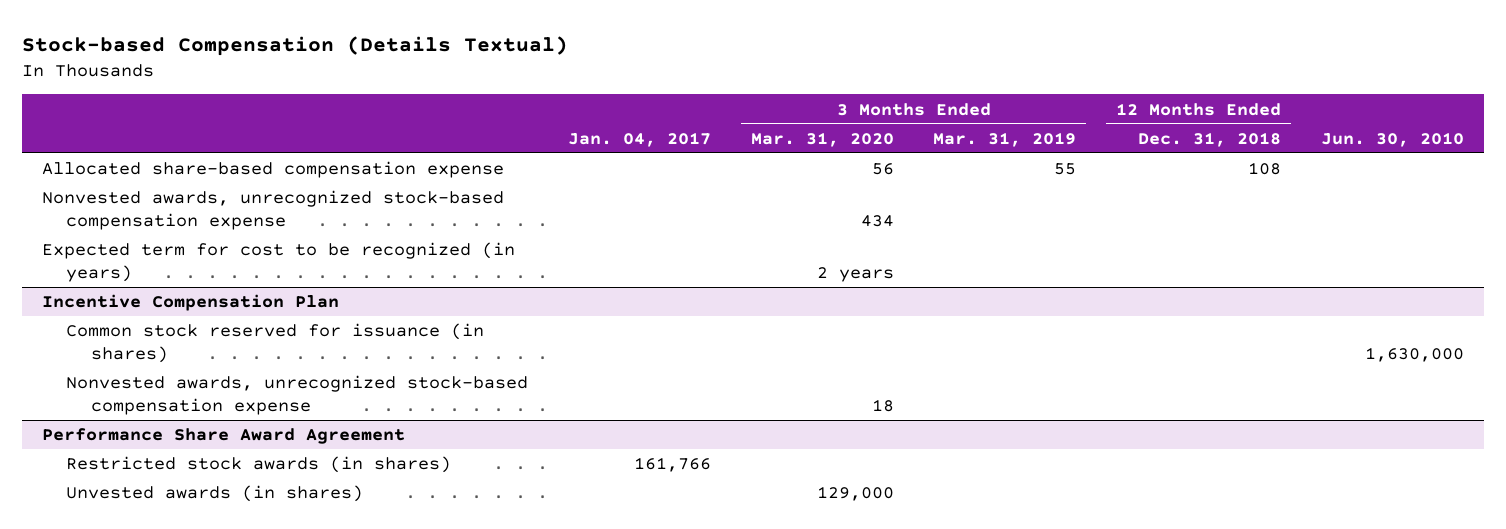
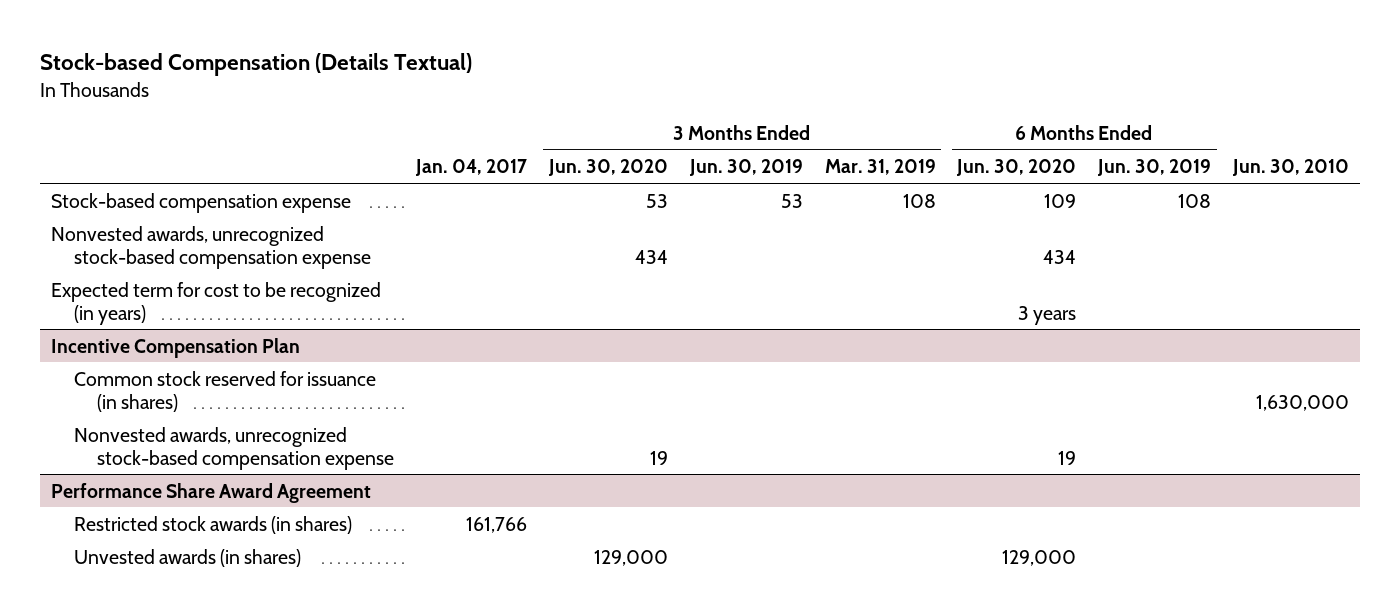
- | Jan. 04, 2017 | 3 Months Ended Mar. 31, 2020 | 3 Months Ended Mar. 31, 2019 | 12 Months Ended Dec. 31, 2018 | Jun. 30, 2010
+ | Jan. 04, 2017 | 3 Months Ended Jun. 30, 2020 | 3 Months Ended Jun. 30, 2019 | 3 Months Ended Mar. 31, 2019 | 6 Months Ended Jun. 30, 2020 | 6 Months Ended Jun. 30, 2019 | Jun. 30, 2010
- Allocated share-based compensation expense | | 56 | 55 | 108 |
+ Stock-based compensation expense | | 53 | 53 | 108 | 109 | 108 |

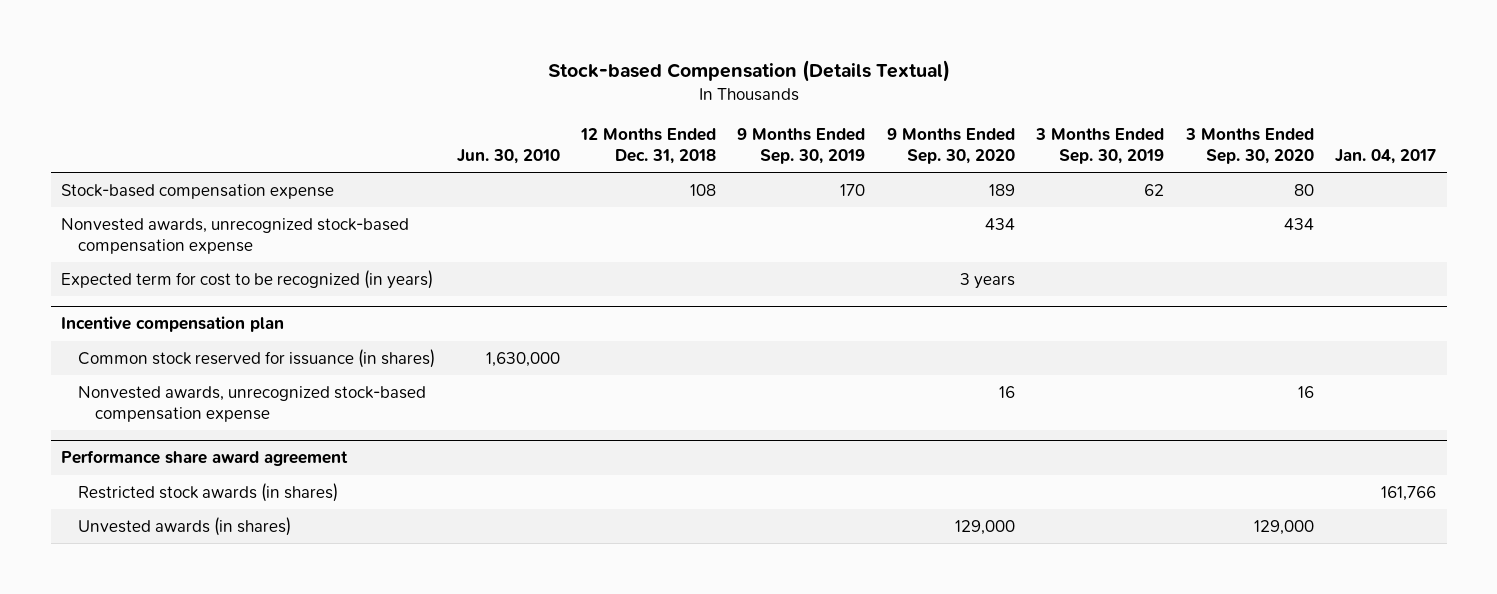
- | Jan. 04, 2017 | 3 Months Ended Jun. 30, 2020 | 3 Months Ended Jun. 30, 2019 | 3 Months Ended Mar. 31, 2019 | 6 Months Ended Jun. 30, 2020 | 6 Months Ended Jun. 30, 2019 | Jun. 30, 2010
+ | Jun. 30, 2010 | 12 Months Ended Dec. 31, 2018 | 9 Months Ended Sep. 30, 2019 | 9 Months Ended Sep. 30, 2020 | 3 Months Ended Sep. 30, 2019 | 3 Months Ended Sep. 30, 2020 | Jan. 04, 2017
- Incentive Compensation Plan
+ Incentive compensation plan
- Performance Share Award Agreement
+ Performance share award agreement

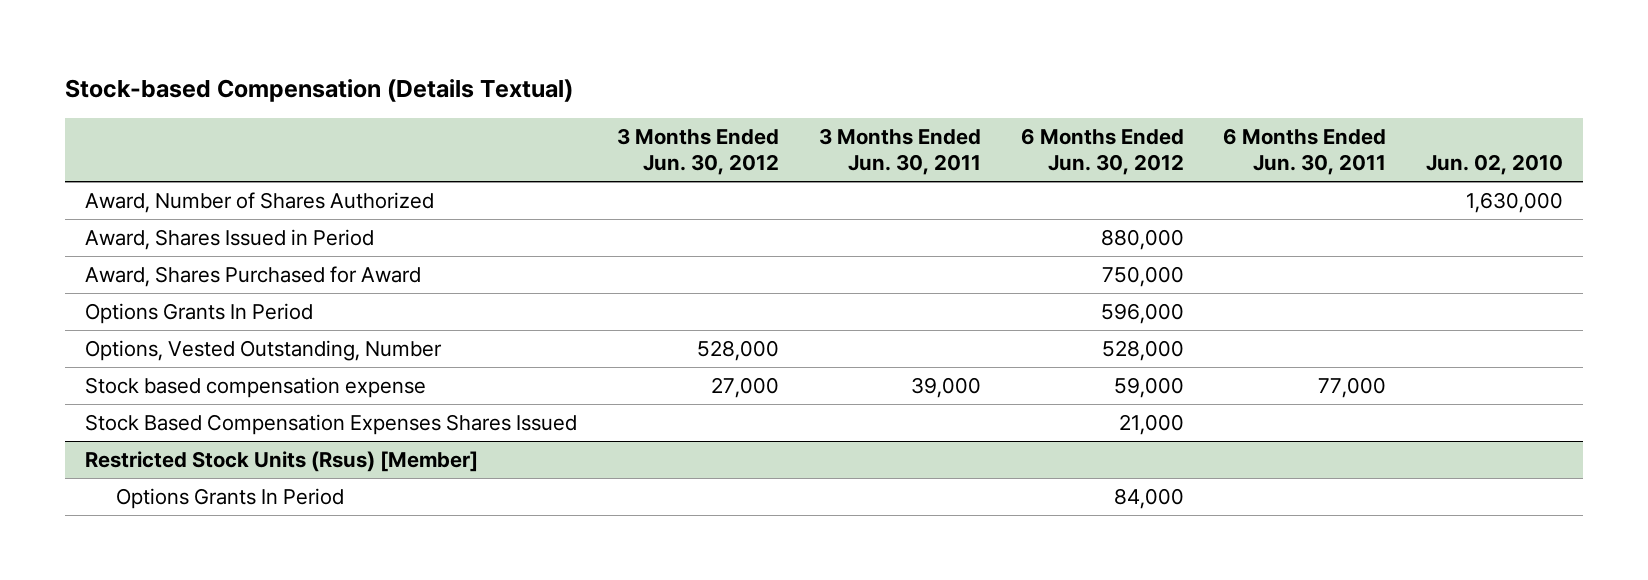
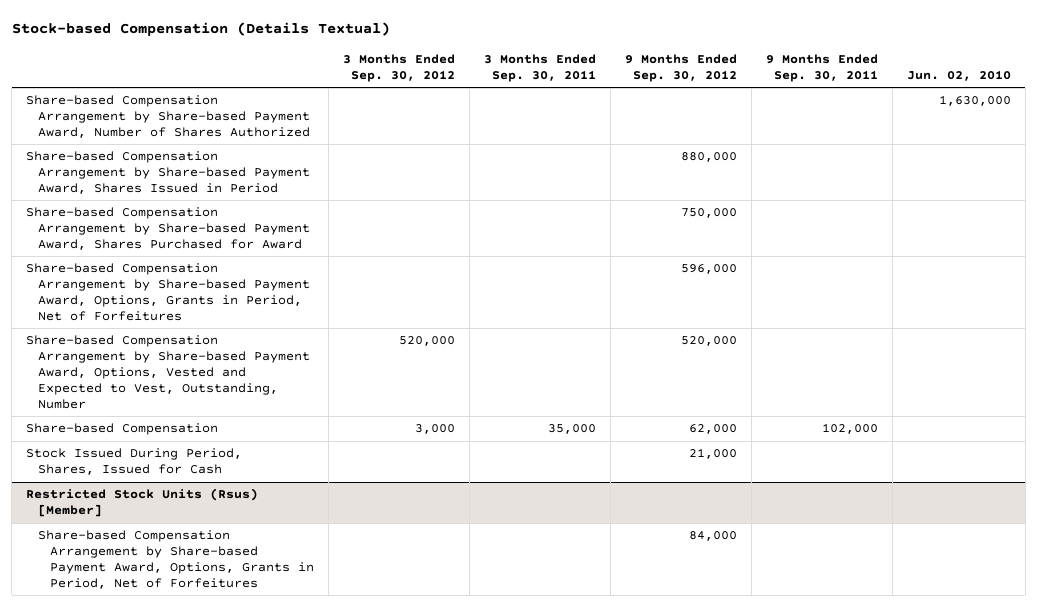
- | 3 Months Ended Jun. 30, 2012 | 3 Months Ended Jun. 30, 2011 | 6 Months Ended Jun. 30, 2012 | 6 Months Ended Jun. 30, 2011 | Jun. 02, 2010
+ | 3 Months Ended Sep. 30, 2012 | 3 Months Ended Sep. 30, 2011 | 9 Months Ended Sep. 30, 2012 | 9 Months Ended Sep. 30, 2011 | Jun. 02, 2010
- Award, Number of Shares Authorized | | | | | 1,630,000
- Award, Shares Issued in Period | | | 880,000 | |
- Award, Shares Purchased for Award | | | 750,000 | |
- Options Grants In Period | | | 596,000 | |
- Options, Vested Outstanding, Number | 528,000 | | 528,000 | |
- Stock based compensation expense | 27,000 | 39,000 | 59,000 | 77,000 |
- Stock Based Compensation Expenses Shares Issued | | | 21,000 | |
+ Share-based Compensation Arrangement by Share-based Payment Award, Number of Shares Authorized | | | | | 1,630,000
+ Share-based Compensation Arrangement by Share-based Payment Award, Shares Issued in Period | | | 880,000 | |
+ Share-based Compensation Arrangement by Share-based Payment Award, Shares Purchased for Award | | | 750,000 | |
+ Share-based Compensation Arrangement by Share-based Payment Award, Options, Grants in Period, Net of Forfeitures | | | 596,000 | |
+ Share-based Compensation Arrangement by Share-based Payment Award, Options, Vested and Expected to Vest, Outstanding, Number | 520,000 | | 520,000 | |
+ Share-based Compensation | 3,000 | 35,000 | 62,000 | 102,000 |
+ Stock Issued During Period, Shares, Issued for Cash | | | 21,000 | |
@ Restricted Stock Units (Rsus) [Member]
- Options Grants In Period | | | 84,000 | |
+ Share-based Compensation Arrangement by Share-based Payment Award, Options, Grants in Period, Net of Forfeitures | | | 84,000 | |

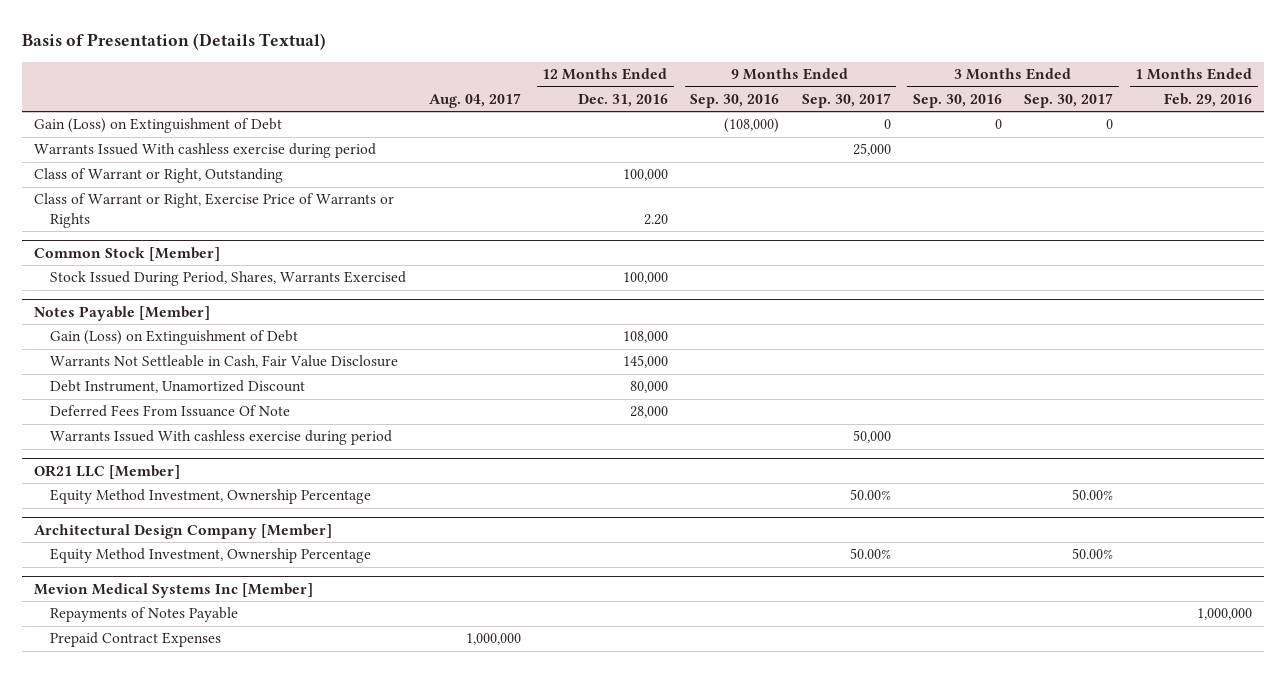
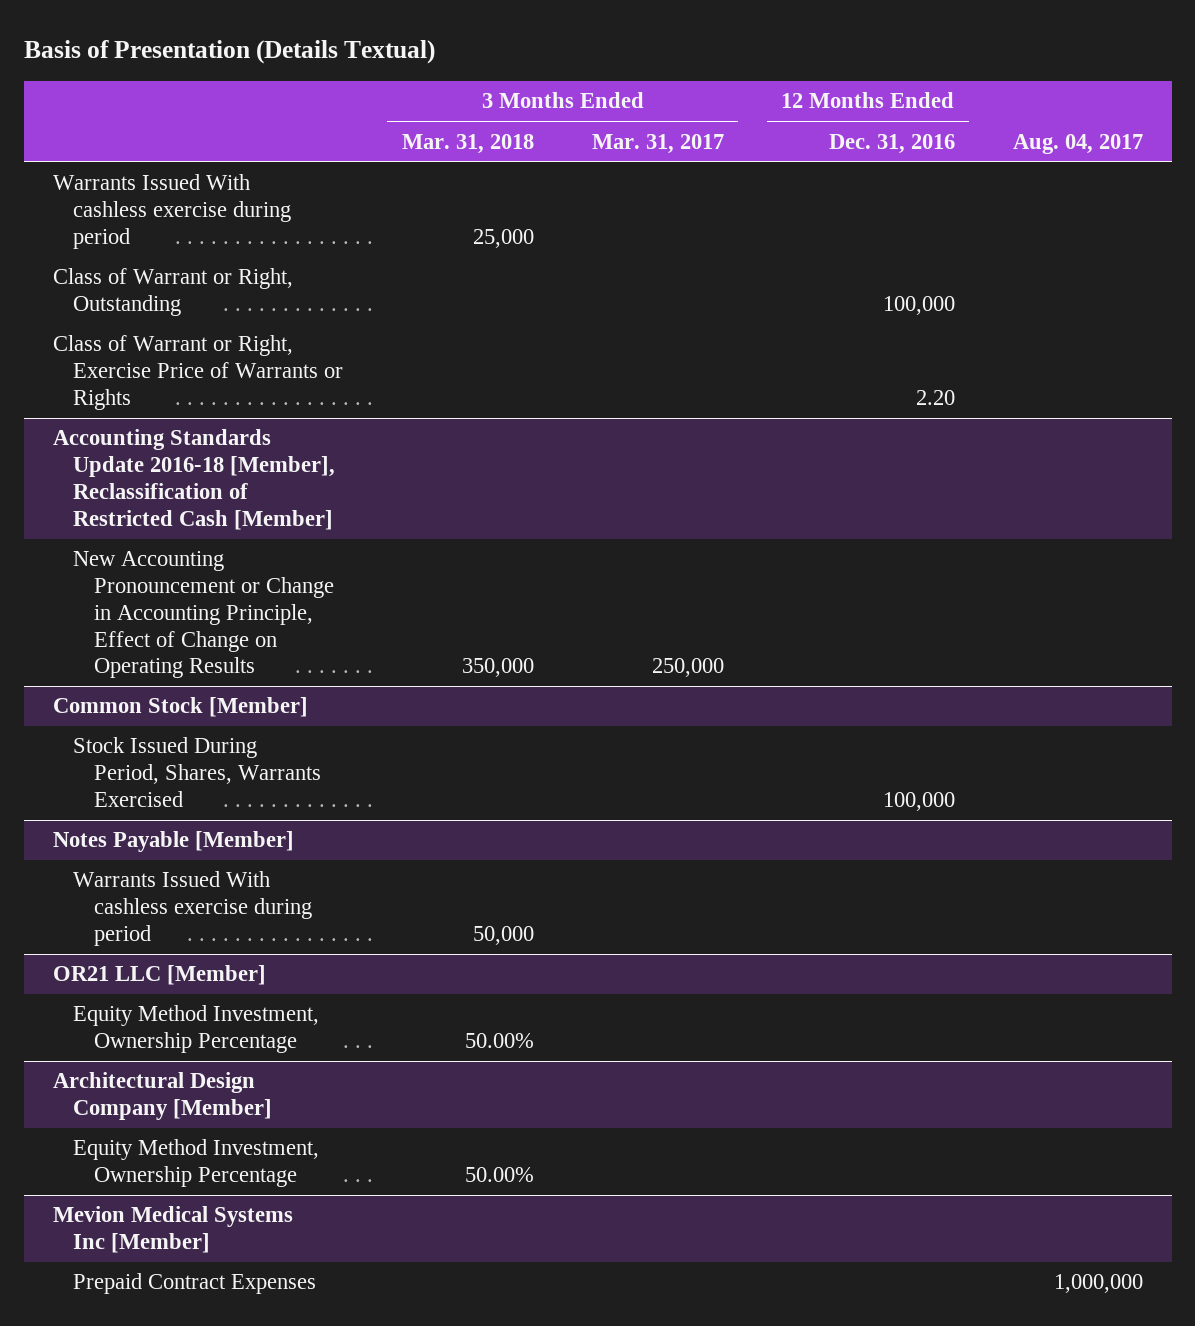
- | Aug. 04, 2017 | 12 Months Ended Dec. 31, 2016 | 9 Months Ended Sep. 30, 2016 | 9 Months Ended Sep. 30, 2017 | 3 Months Ended Sep. 30, 2016 | 3 Months Ended Sep. 30, 2017 | 1 Months Ended Feb. 29, 2016
+ | 3 Months Ended Mar. 31, 2018 | 3 Months Ended Mar. 31, 2017 | 12 Months Ended Dec. 31, 2016 | Aug. 04, 2017
- Gain (Loss) on Extinguishment of Debt | | | (108,000) | 0 | 0 | 0 |
+ Accounting Standards Update 2016-18 [Member], Reclassification of Restricted Cash [Member]
+ New Accounting Pronouncement or Change in Accounting Principle, Effect of Change on Operating Results | 350,000 | 250,000 | |
@ Notes Payable [Member]
- Gain (Loss) on Extinguishment of Debt | | 108,000 | | | | |
- Warrants Not Settleable in Cash, Fair Value Disclosure | | 145,000 | | | | |
- Debt Instrument, Unamortized Discount | | 80,000 | | | | |
- Deferred Fees From Issuance Of Note | | 28,000 | | | | |
@ Mevion Medical Systems Inc [Member]
- Repayments of Notes Payable | | | | | | | 1,000,000

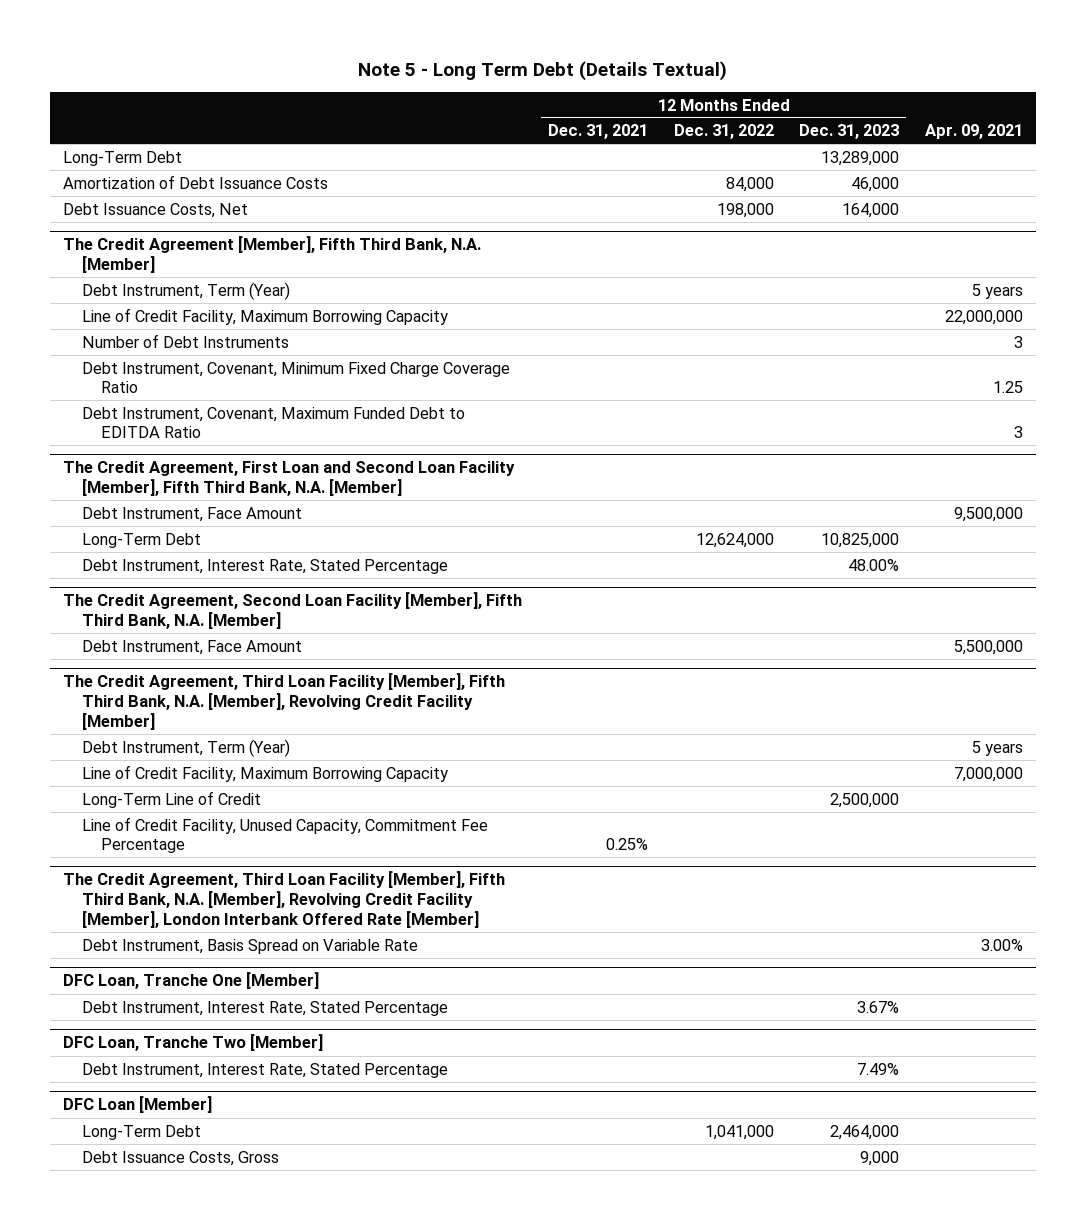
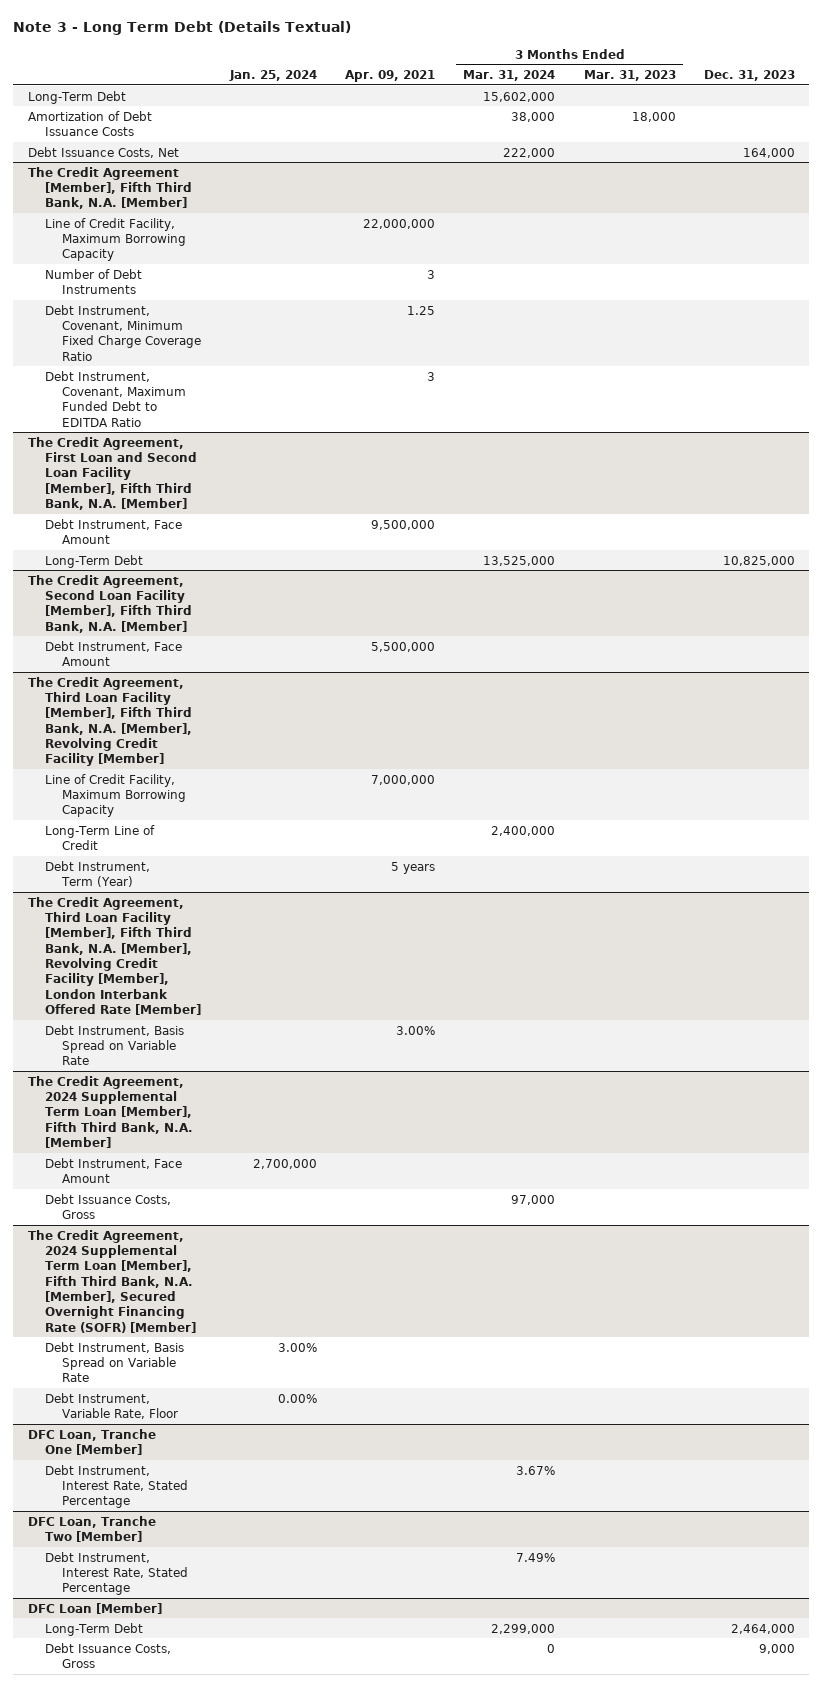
- Note 5 - Long Term Debt (Details Textual)
+ Note 3 - Long Term Debt (Details Textual)
- | 12 Months Ended Dec. 31, 2021 | 12 Months Ended Dec. 31, 2022 | 12 Months Ended Dec. 31, 2023 | Apr. 09, 2021
+ | Jan. 25, 2024 | Apr. 09, 2021 | 3 Months Ended Mar. 31, 2024 | 3 Months Ended Mar. 31, 2023 | Dec. 31, 2023
@ The Credit Agreement [Member], Fifth Third Bank, N.A. [Member]
- Debt Instrument, Term (Year) | | | | 5 years
@ The Credit Agreement, First Loan and Second Loan Facility [Member], Fifth Third Bank, N.A. [Member]
- Debt Instrument, Interest Rate, Stated Percentage | | | 48.00% |
@ The Credit Agreement, Third Loan Facility [Member], Fifth Third Bank, N.A. [Member], Revolving Credit Facility [Member]
- Line of Credit Facility, Unused Capacity, Commitment Fee Percentage | 0.25% | | |
moved down: Debt Instrument, Term (Year) | | 5 years | | |
+ The Credit Agreement, 2024 Supplemental Term Loan [Member], Fifth Third Bank, N.A. [Member]
+ Debt Instrument, Face Amount | 2,700,000 | | | |
+ Debt Issuance Costs, Gross | | | 97,000 | |
+ The Credit Agreement, 2024 Supplemental Term Loan [Member], Fifth Third Bank, N.A. [Member], Secured Overnight Financing Rate (SOFR) [Member]
+ Debt Instrument, Basis Spread on Variable Rate | 3.00% | | | |
+ Debt Instrument, Variable Rate, Floor | 0.00% | | | |

